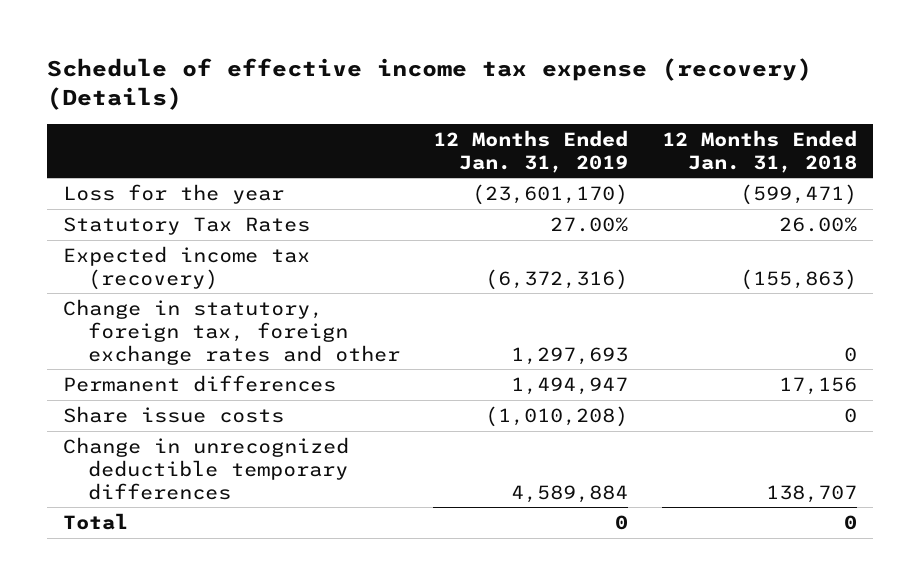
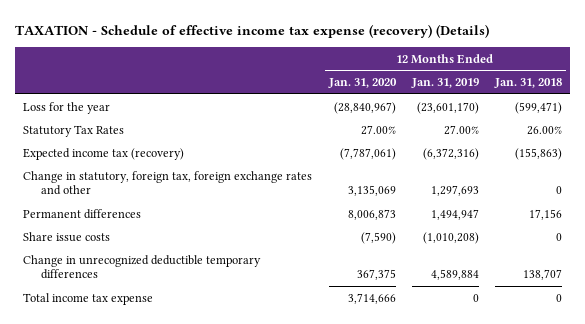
- Schedule of effective income tax expense (recovery) (Details)
+ TAXATION - Schedule of effective income tax expense (recovery) (Details)
- | 12 Months Ended Jan. 31, 2019 | 12 Months Ended Jan. 31, 2018
+ | 12 Months Ended Jan. 31, 2020 | 12 Months Ended Jan. 31, 2019 | 12 Months Ended Jan. 31, 2018
- Total | 0 | 0
+ Total income tax expense | 3,714,666 | 0 | 0

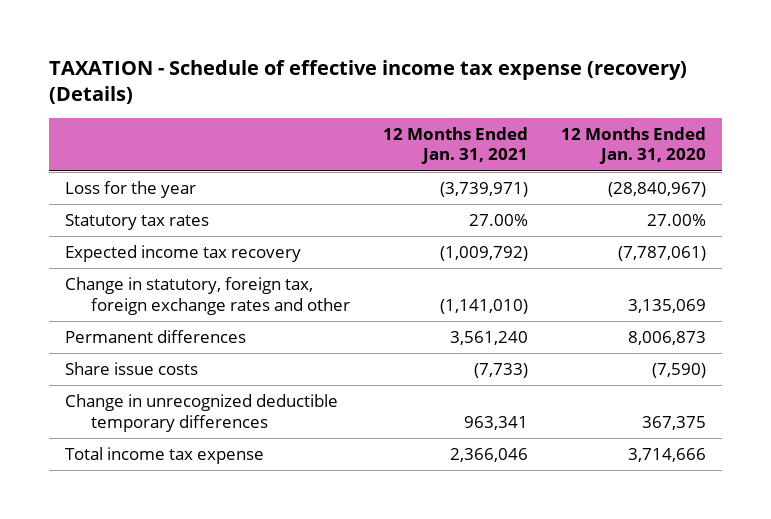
- | 12 Months Ended Jan. 31, 2020 | 12 Months Ended Jan. 31, 2019 | 12 Months Ended Jan. 31, 2018
+ | 12 Months Ended Jan. 31, 2021 | 12 Months Ended Jan. 31, 2020
- Statutory Tax Rates | 27.00% | 27.00% | 26.00%
- Expected income tax (recovery) | (7,787,061) | (6,372,316) | (155,863)
+ Statutory tax rates | 27.00% | 27.00%
+ Expected income tax recovery | (1,009,792) | (7,787,061)

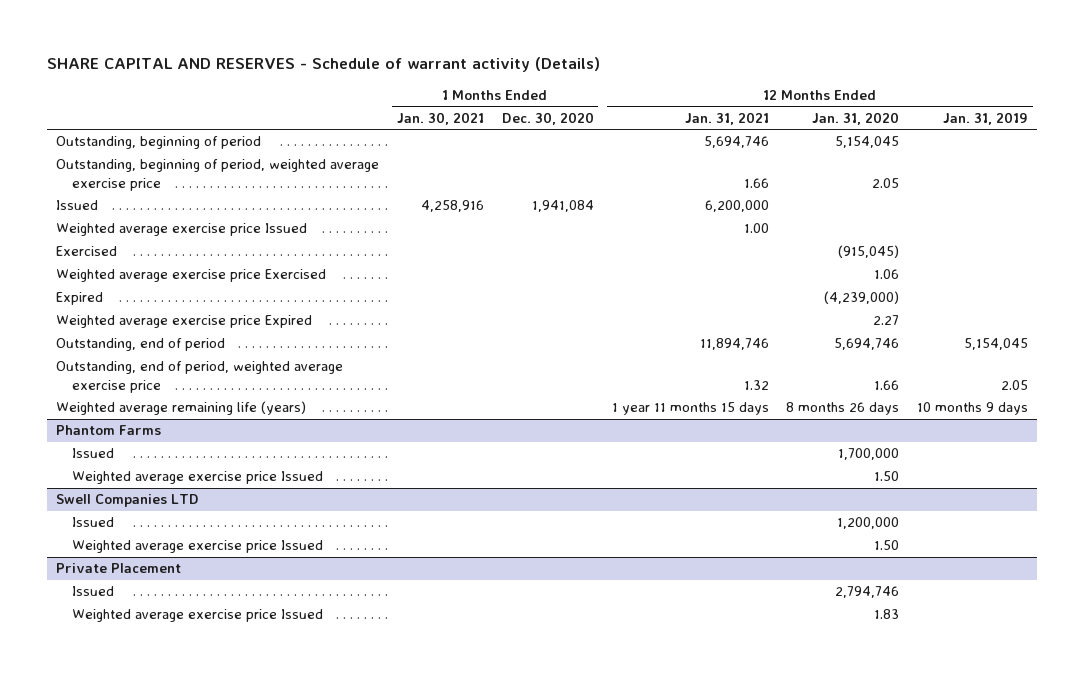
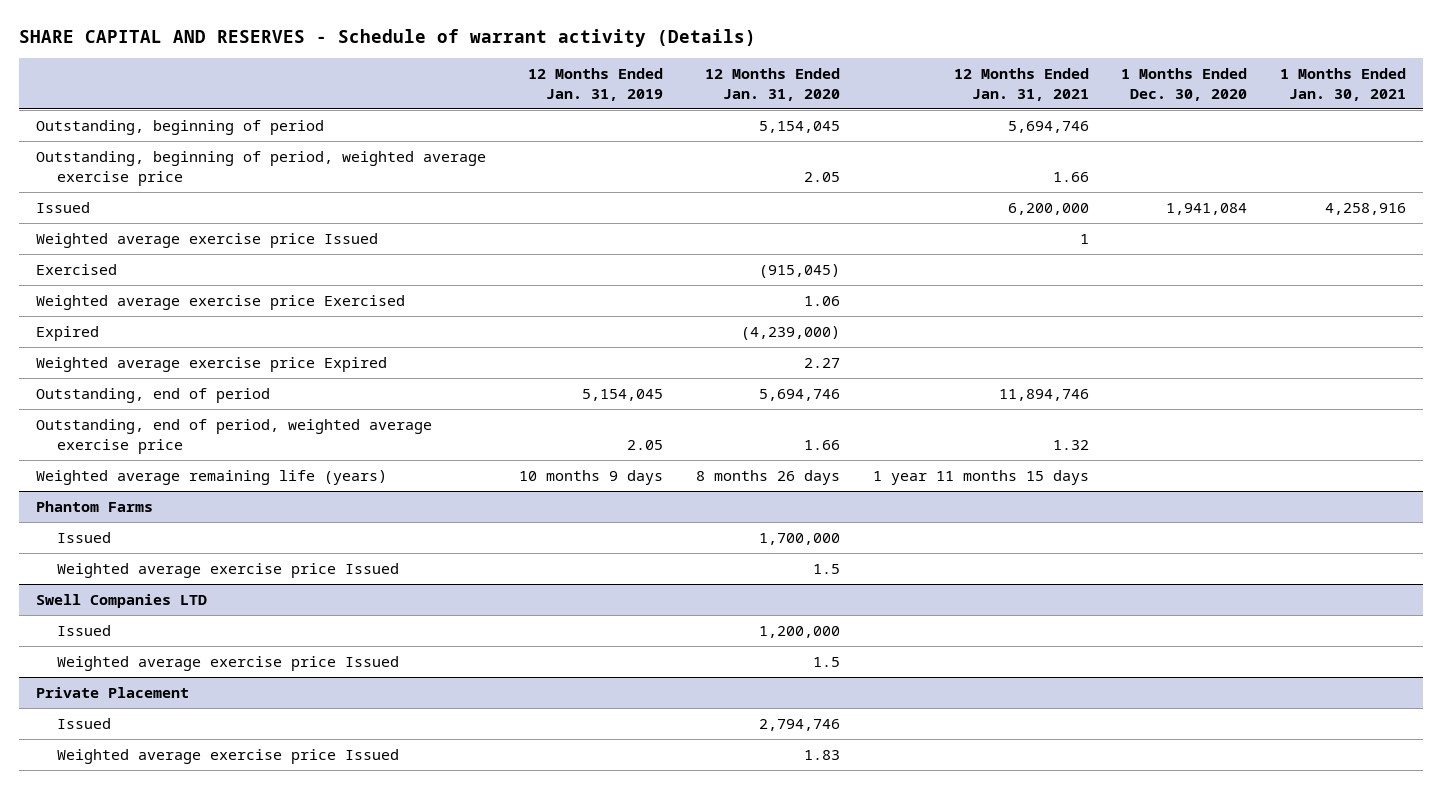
- | 1 Months Ended Jan. 30, 2021 | 1 Months Ended Dec. 30, 2020 | 12 Months Ended Jan. 31, 2021 | 12 Months Ended Jan. 31, 2020 | 12 Months Ended Jan. 31, 2019
+ | 12 Months Ended Jan. 31, 2019 | 12 Months Ended Jan. 31, 2020 | 12 Months Ended Jan. 31, 2021 | 1 Months Ended Dec. 30, 2020 | 1 Months Ended Jan. 30, 2021
- Weighted average exercise price Issued | | | 1.00 | |
+ Weighted average exercise price Issued | | | 1 | |
@ Phantom Farms
- Weighted average exercise price Issued | | | | 1.50 |
+ Weighted average exercise price Issued | | 1.5 | | |
@ Swell Companies LTD
- Weighted average exercise price Issued | | | | 1.50 |
+ Weighted average exercise price Issued | | 1.5 | | |

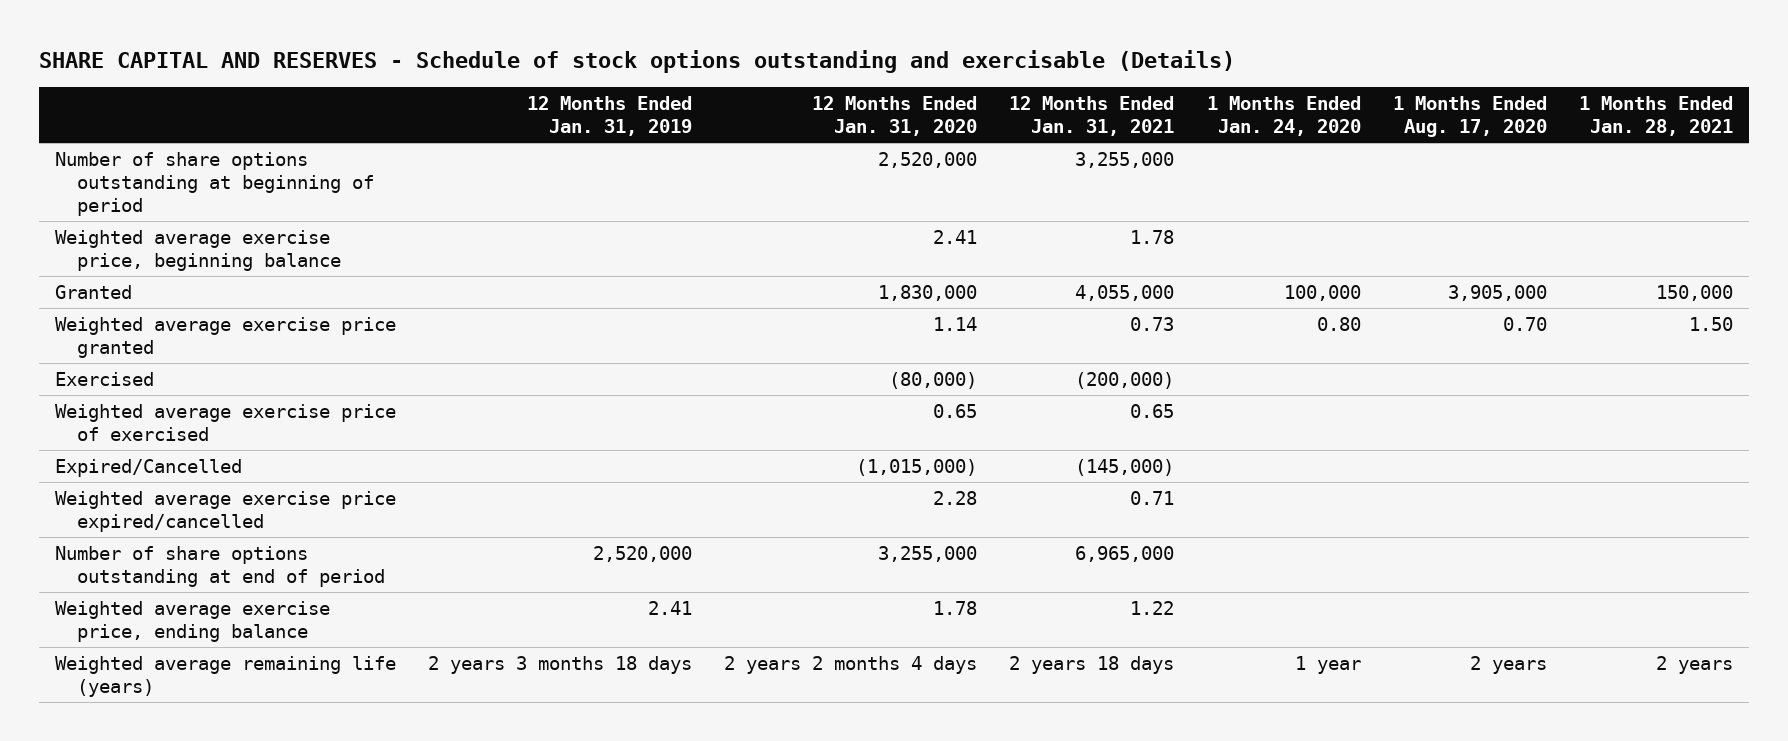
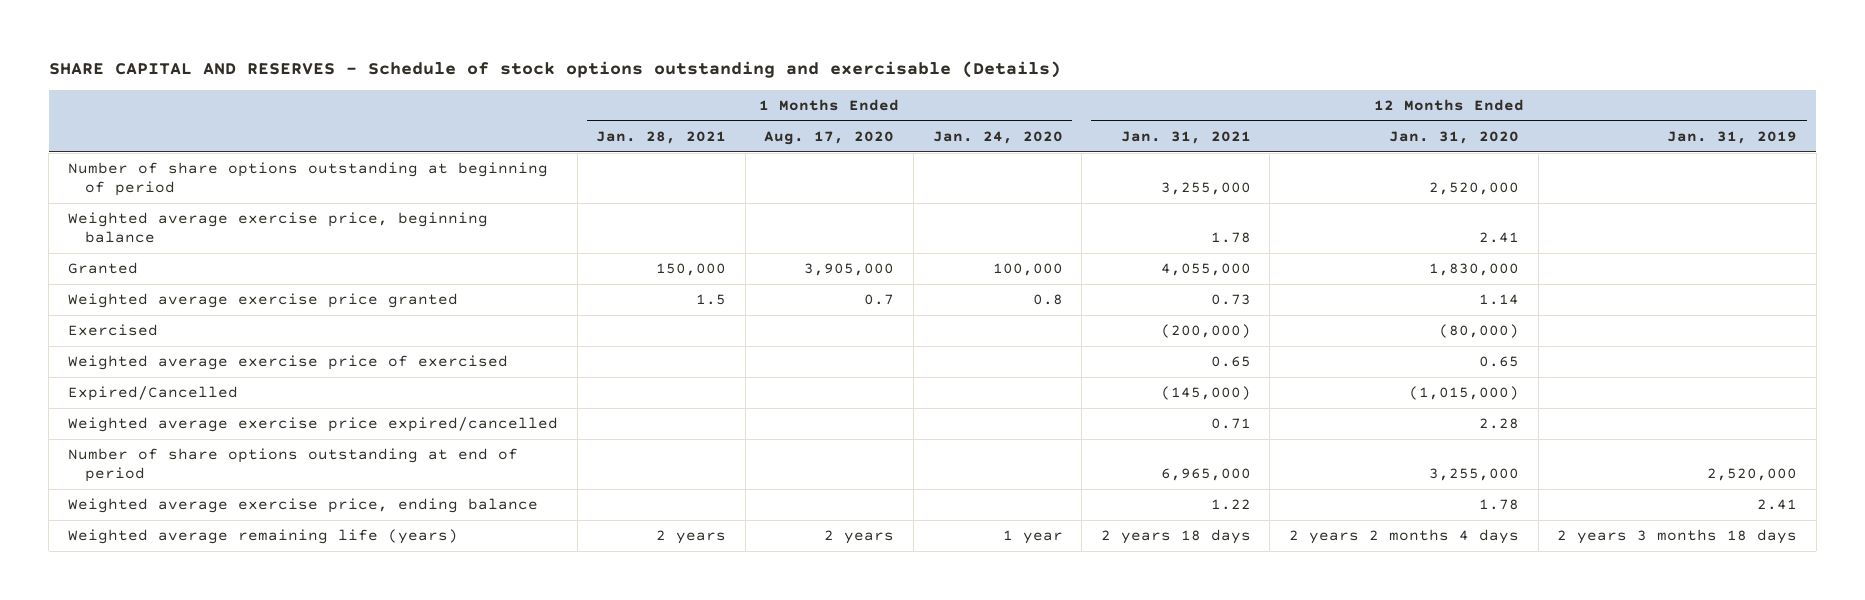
- | 12 Months Ended Jan. 31, 2019 | 12 Months Ended Jan. 31, 2020 | 12 Months Ended Jan. 31, 2021 | 1 Months Ended Jan. 24, 2020 | 1 Months Ended Aug. 17, 2020 | 1 Months Ended Jan. 28, 2021
+ | 1 Months Ended Jan. 28, 2021 | 1 Months Ended Aug. 17, 2020 | 1 Months Ended Jan. 24, 2020 | 12 Months Ended Jan. 31, 2021 | 12 Months Ended Jan. 31, 2020 | 12 Months Ended Jan. 31, 2019
- Weighted average exercise price granted | | 1.14 | 0.73 | 0.80 | 0.70 | 1.50
+ Weighted average exercise price granted | 1.5 | 0.7 | 0.8 | 0.73 | 1.14 |

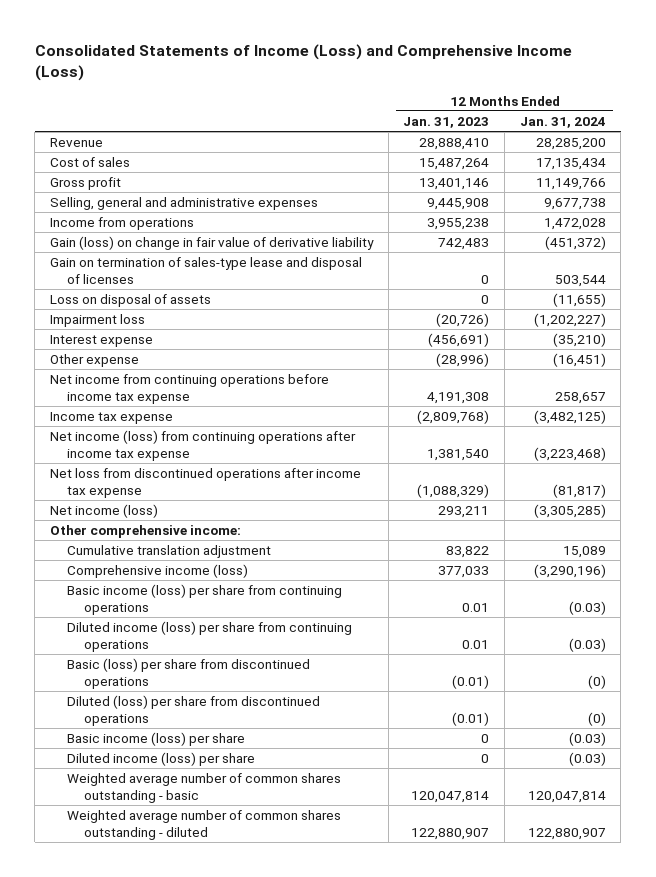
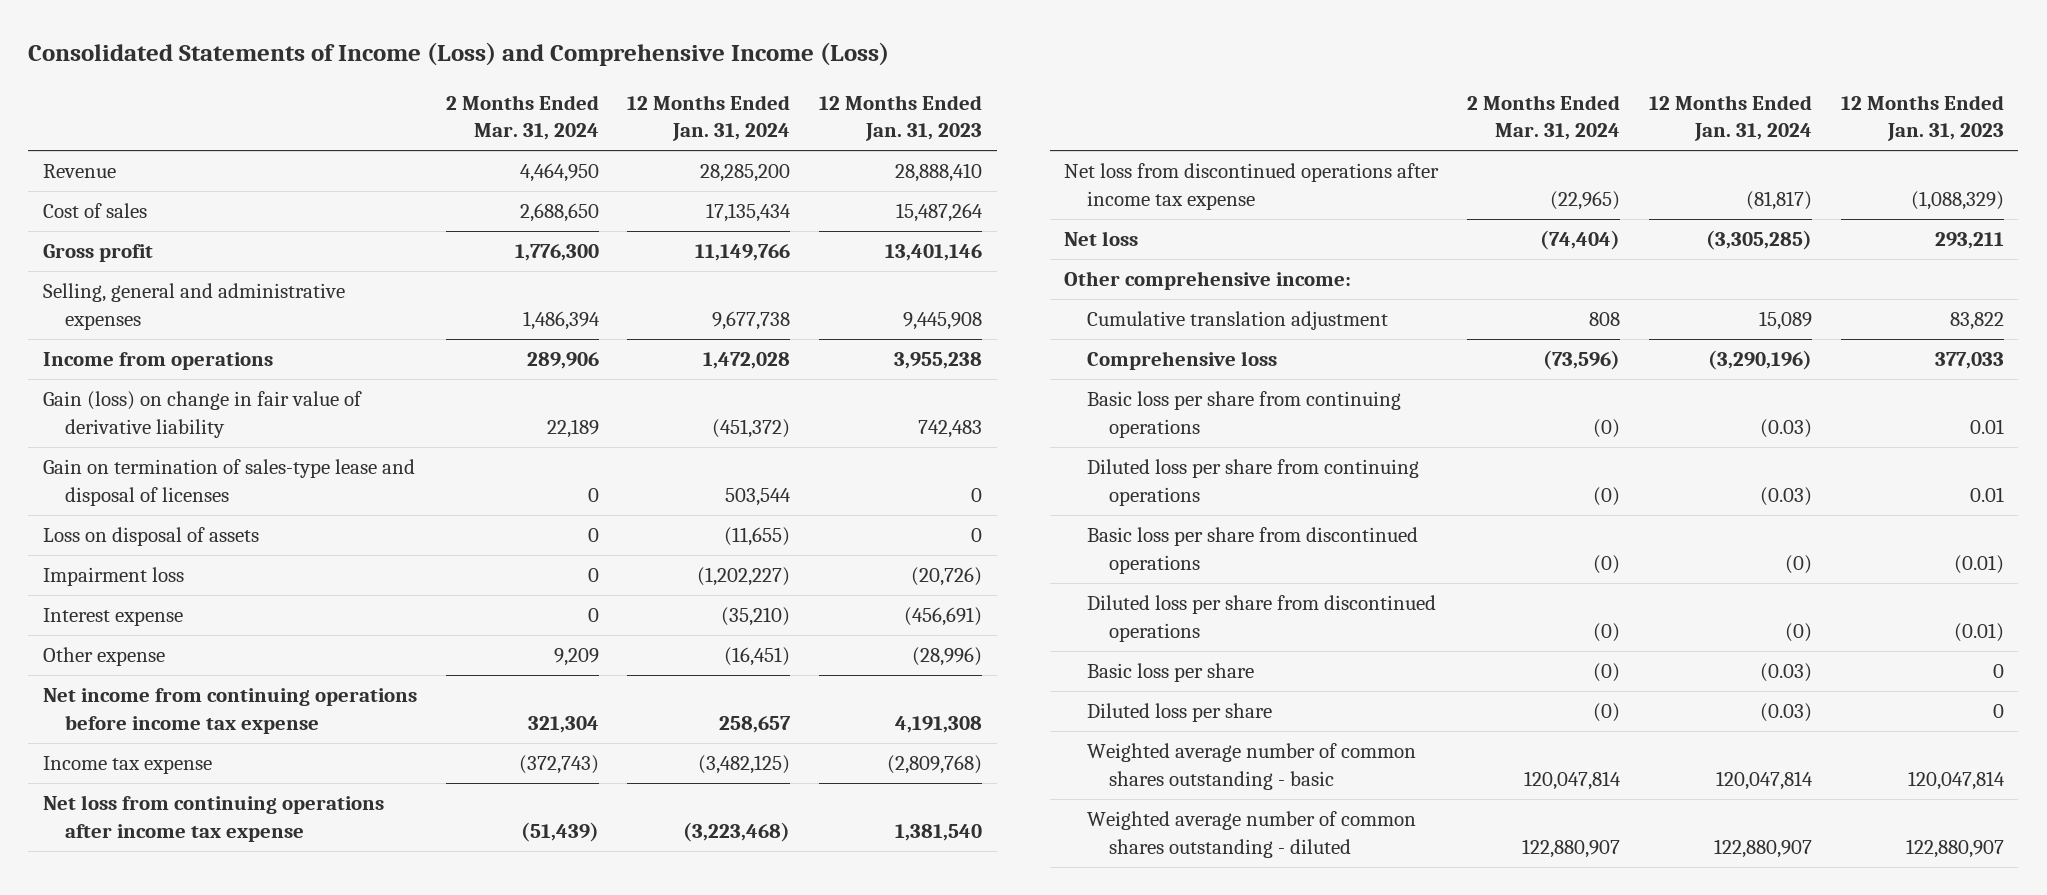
- | 12 Months Ended Jan. 31, 2023 | 12 Months Ended Jan. 31, 2024
+ | 2 Months Ended Mar. 31, 2024 | 12 Months Ended Jan. 31, 2024 | 12 Months Ended Jan. 31, 2023
- Net income (loss) from continuing operations after income tax expense | 1,381,540 | (3,223,468)
+ Net loss from continuing operations after income tax expense | (51,439) | (3,223,468) | 1,381,540
- Net income (loss) | 293,211 | (3,305,285)
+ Net loss | (74,404) | (3,305,285) | 293,211
- Comprehensive income (loss) | 377,033 | (3,290,196)
- Basic income (loss) per share from continuing operations | 0.01 | (0.03)
- Diluted income (loss) per share from continuing operations | 0.01 | (0.03)
- Basic (loss) per share from discontinued operations | (0.01) | (0)
- Diluted (loss) per share from discontinued operations | (0.01) | (0)
- Basic income (loss) per share | 0 | (0.03)
- Diluted income (loss) per share | 0 | (0.03)
+ Comprehensive loss | (73,596) | (3,290,196) | 377,033
+ Basic loss per share from continuing operations | (0) | (0.03) | 0.01
+ Diluted loss per share from continuing operations | (0) | (0.03) | 0.01
+ Basic loss per share from discontinued operations | (0) | (0) | (0.01)
+ Diluted loss per share from discontinued operations | (0) | (0) | (0.01)
+ Basic loss per share | (0) | (0.03) | 0
+ Diluted loss per share | (0) | (0.03) | 0

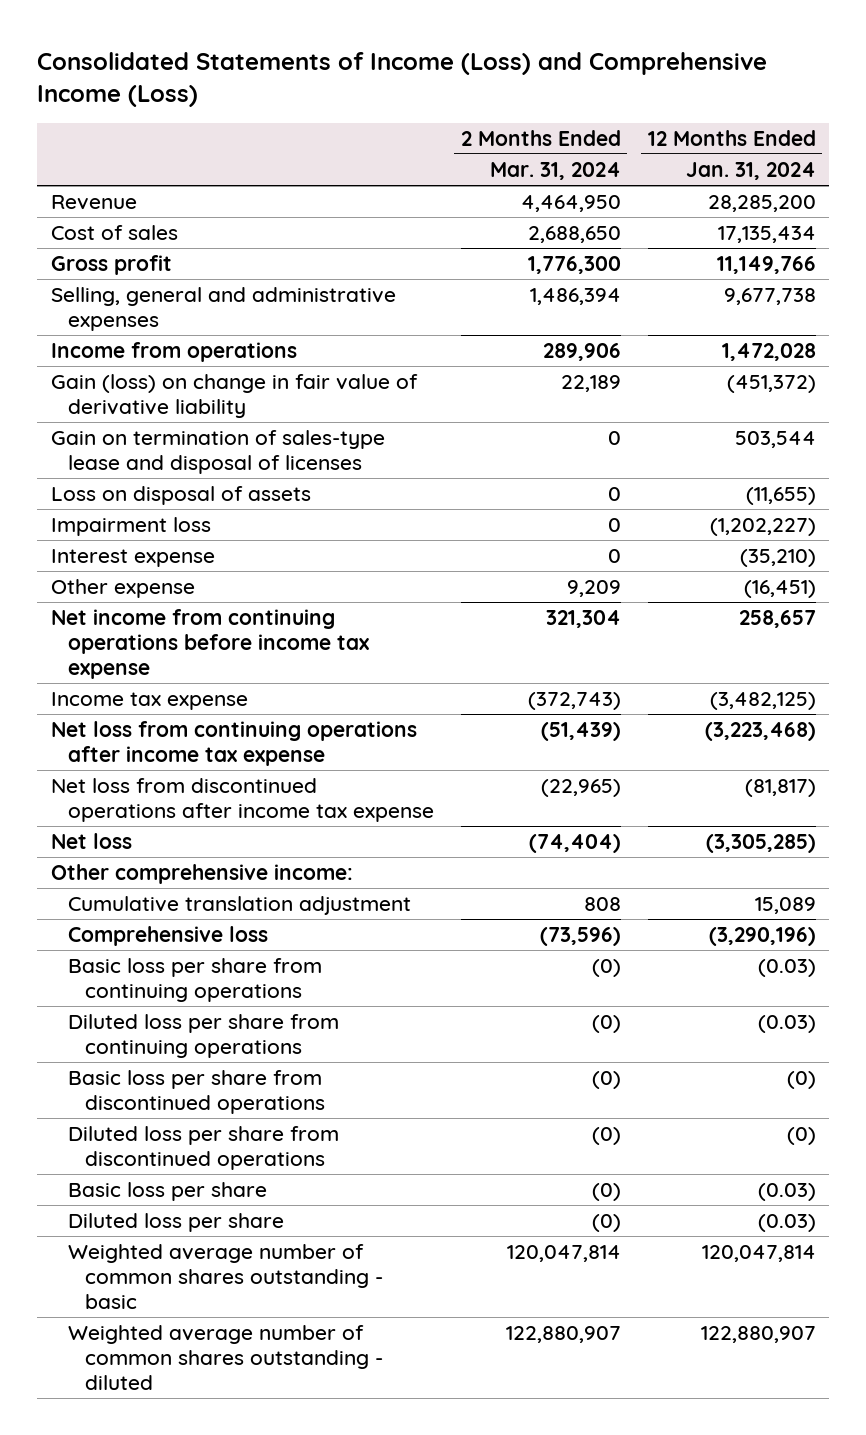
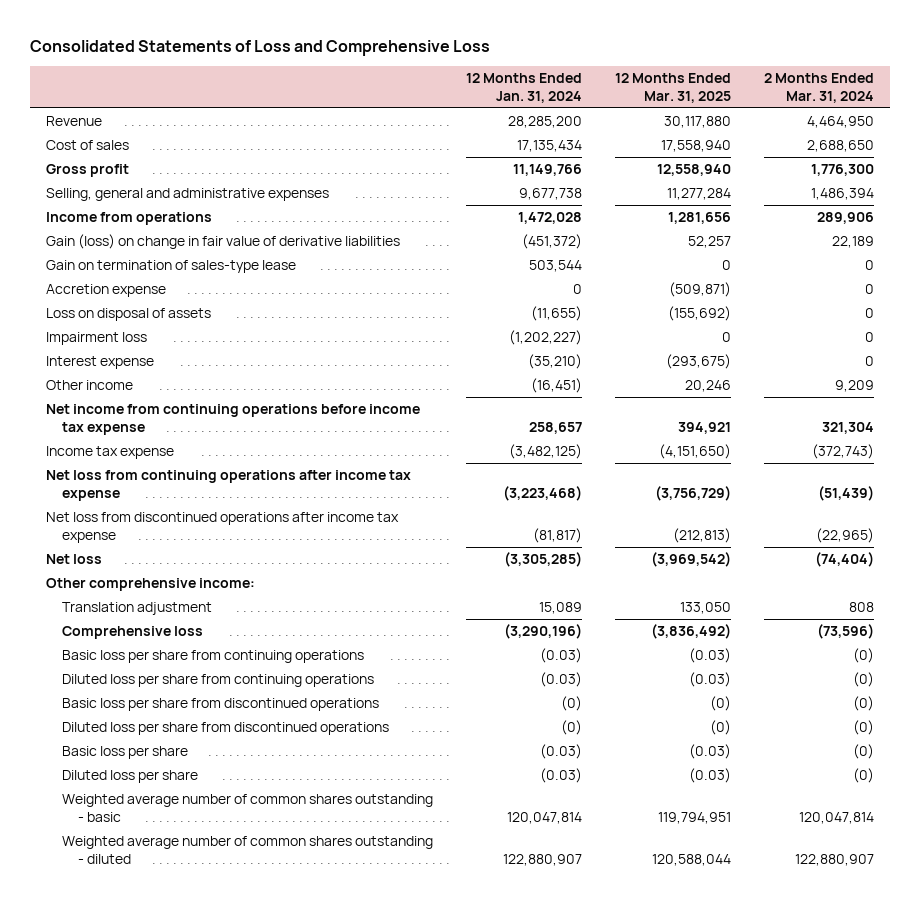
- Consolidated Statements of Income (Loss) and Comprehensive Income (Loss)
+ Consolidated Statements of Loss and Comprehensive Loss
- | 2 Months Ended Mar. 31, 2024 | 12 Months Ended Jan. 31, 2024
+ | 12 Months Ended Jan. 31, 2024 | 12 Months Ended Mar. 31, 2025 | 2 Months Ended Mar. 31, 2024
- Gain (loss) on change in fair value of derivative liability | 22,189 | (451,372)
- Gain on termination of sales-type lease and disposal of licenses | 0 | 503,544
+ Gain (loss) on change in fair value of derivative liabilities | (451,372) | 52,257 | 22,189
+ Gain on termination of sales-type lease | 503,544 | 0 | 0
+ Accretion expense | 0 | (509,871) | 0
- Other expense | 9,209 | (16,451)
+ Other income | (16,451) | 20,246 | 9,209
- Cumulative translation adjustment | 808 | 15,089
+ Translation adjustment | 15,089 | 133,050 | 808

